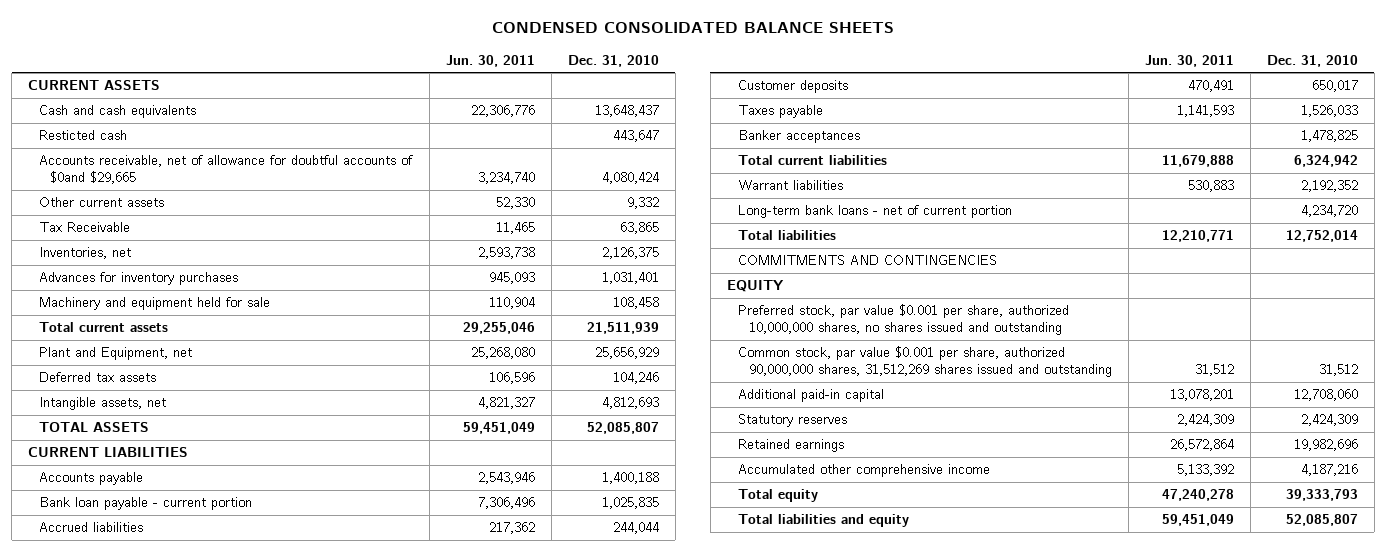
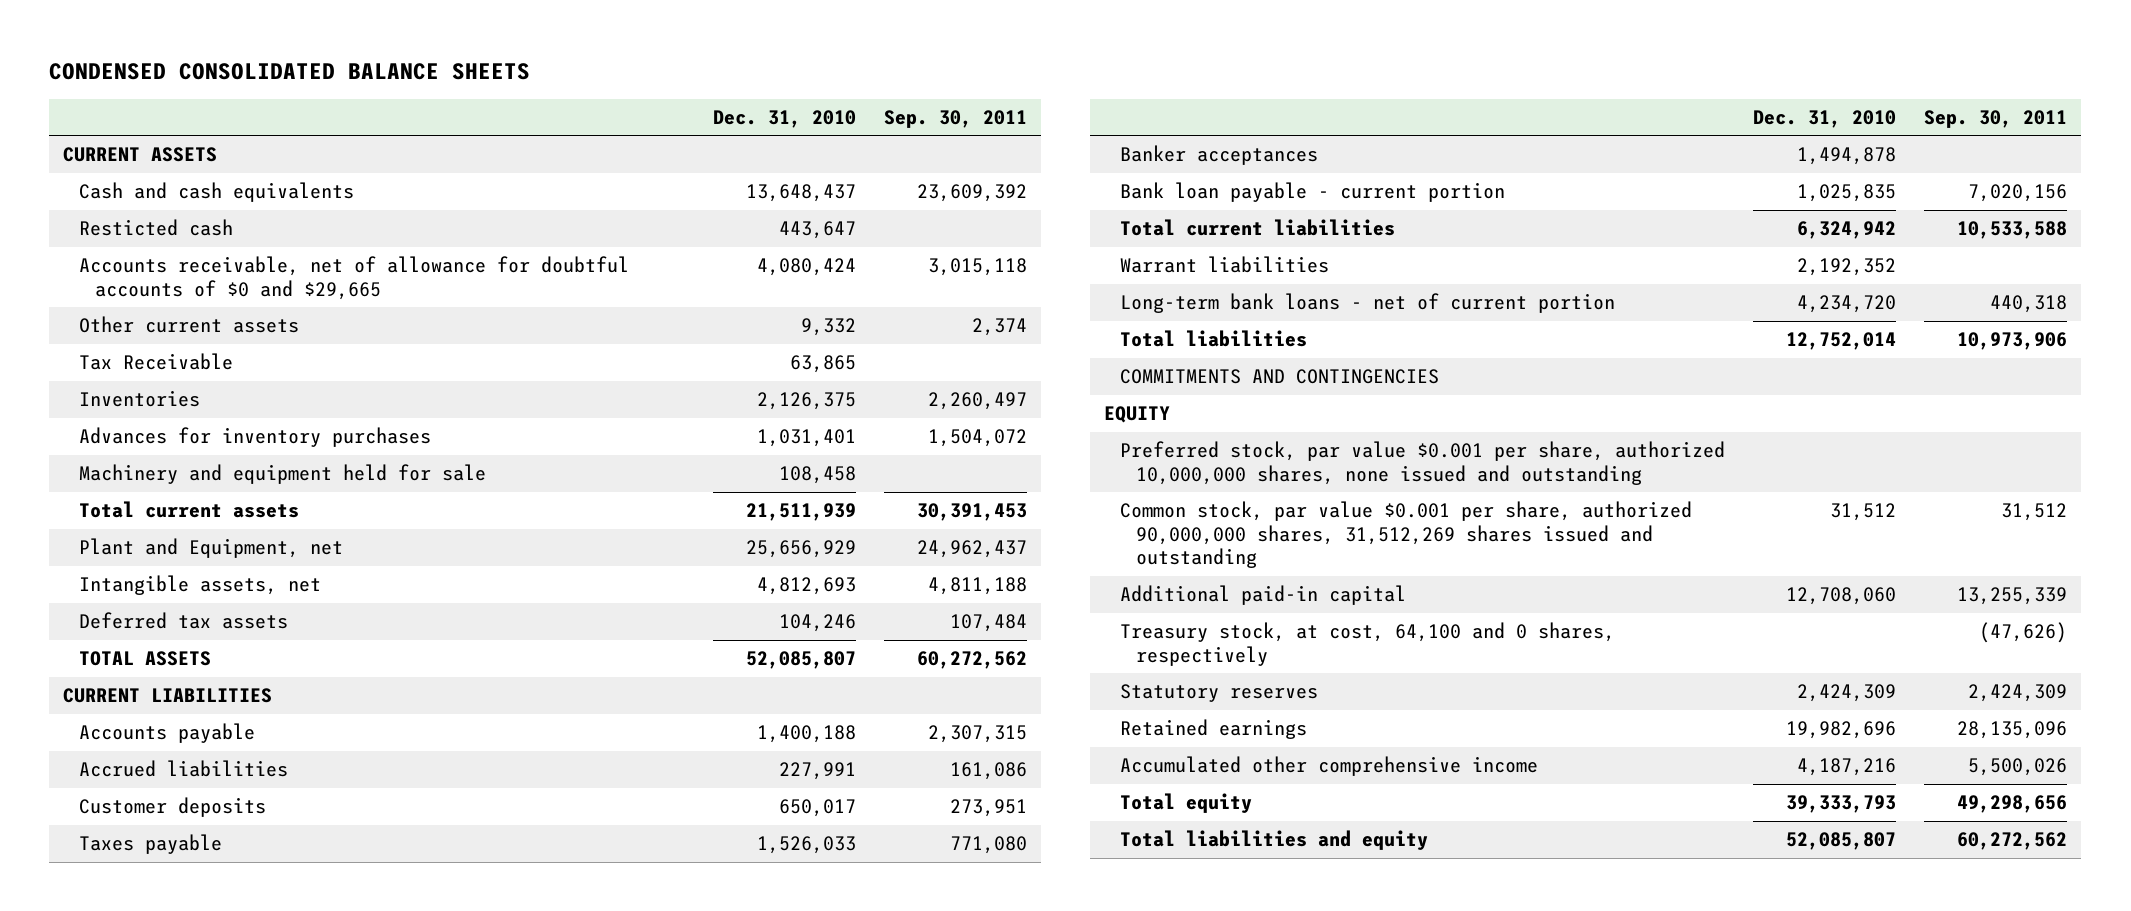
- | Jun. 30, 2011 | Dec. 31, 2010
+ | Dec. 31, 2010 | Sep. 30, 2011
- Accounts receivable, net of allowance for doubtful accounts of $0and $29,665 | 3,234,740 | 4,080,424
+ Accounts receivable, net of allowance for doubtful accounts of $0 and $29,665 | 4,080,424 | 3,015,118
- Inventories, net | 2,593,738 | 2,126,375
+ Inventories | 2,126,375 | 2,260,497
moved down: Deferred tax assets | 104,246 | 107,484
- Accrued liabilities | 217,362 | 244,044
+ Accrued liabilities | 227,991 | 161,086
- Banker acceptances | | 1,478,825
+ Banker acceptances | 1,494,878 |
moved down: Bank loan payable - current portion | 1,025,835 | 7,020,156
- Preferred stock, par value $0.001 per share, authorized 10,000,000 shares, no shares issued and outstanding
+ Preferred stock, par value $0.001 per share, authorized 10,000,000 shares, none issued and outstanding
+ Treasury stock, at cost, 64,100 and 0 shares, respectively | | (47,626)

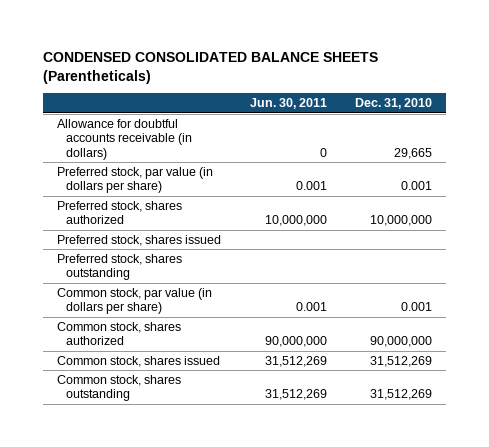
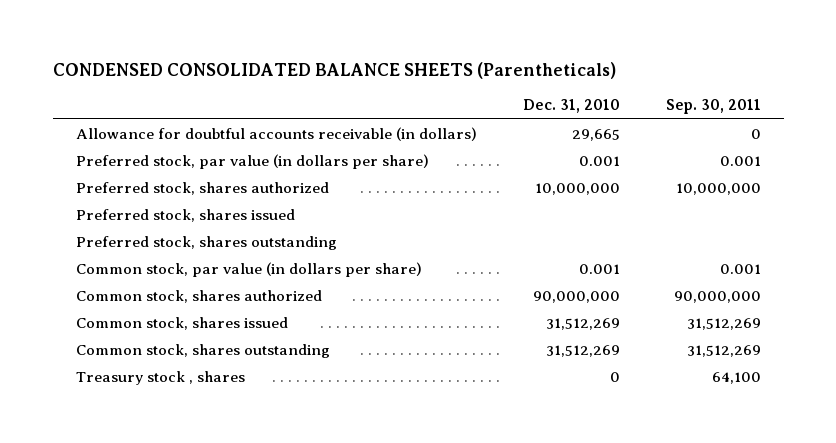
- | Jun. 30, 2011 | Dec. 31, 2010
+ | Dec. 31, 2010 | Sep. 30, 2011
+ Treasury stock , shares | 0 | 64,100

